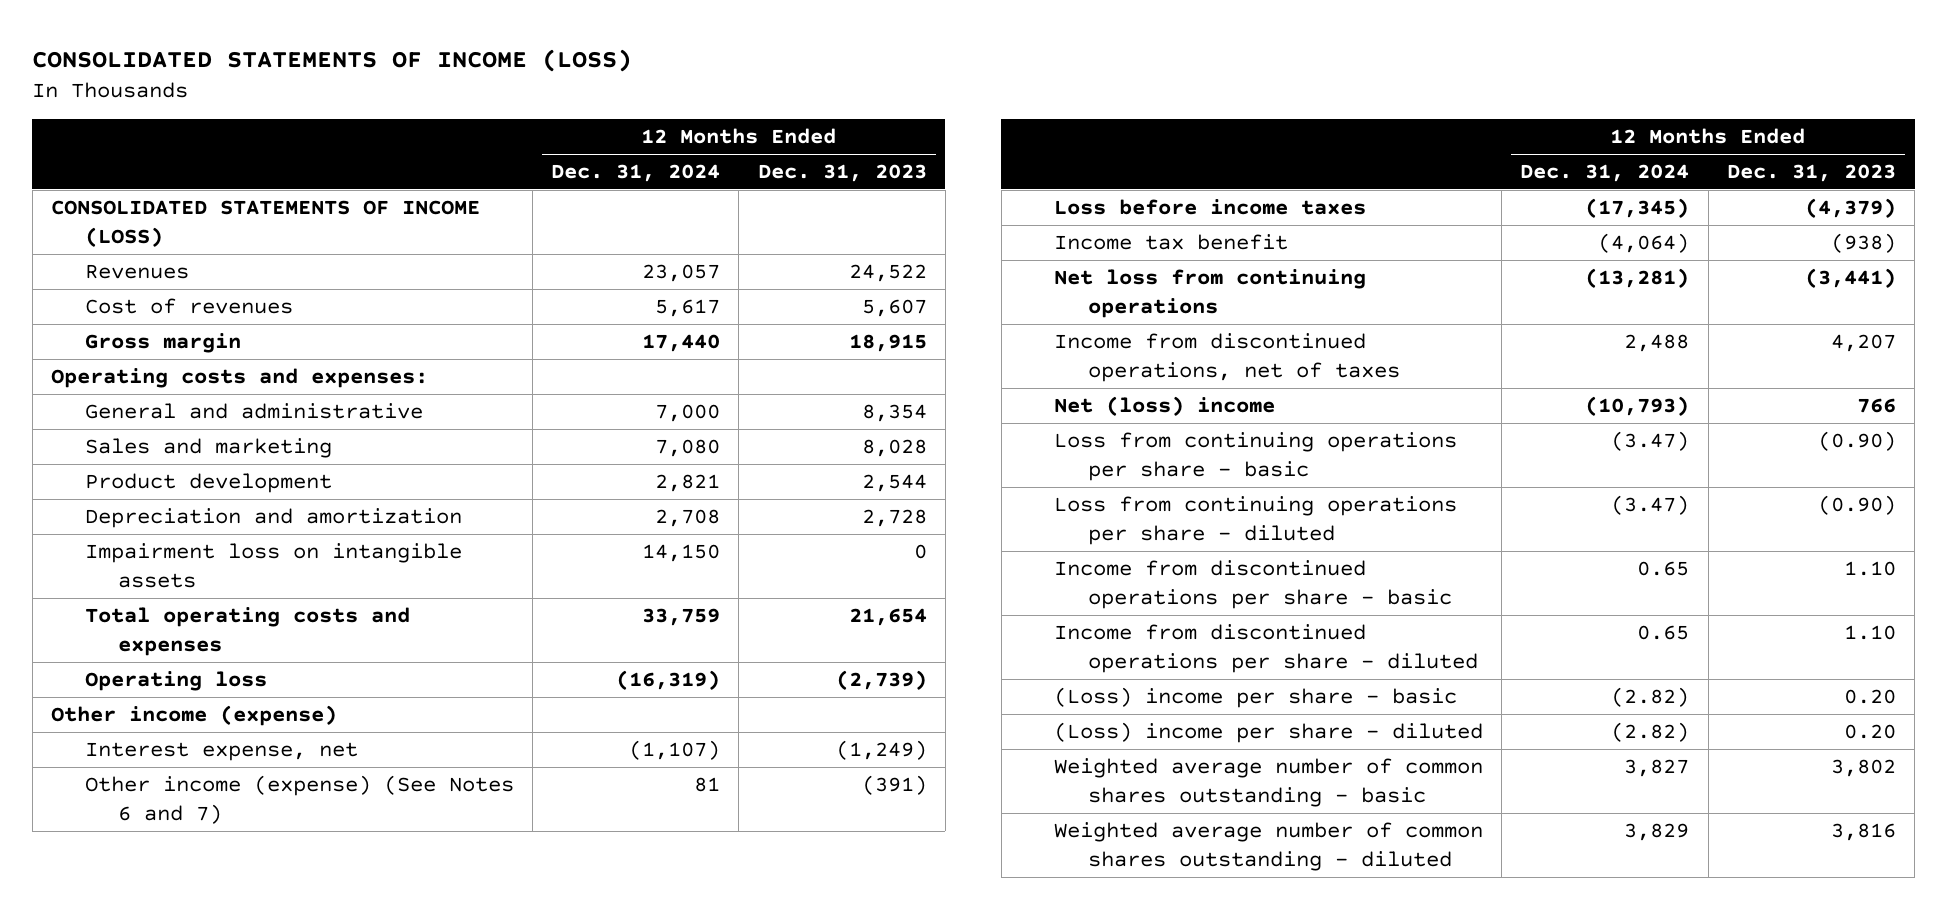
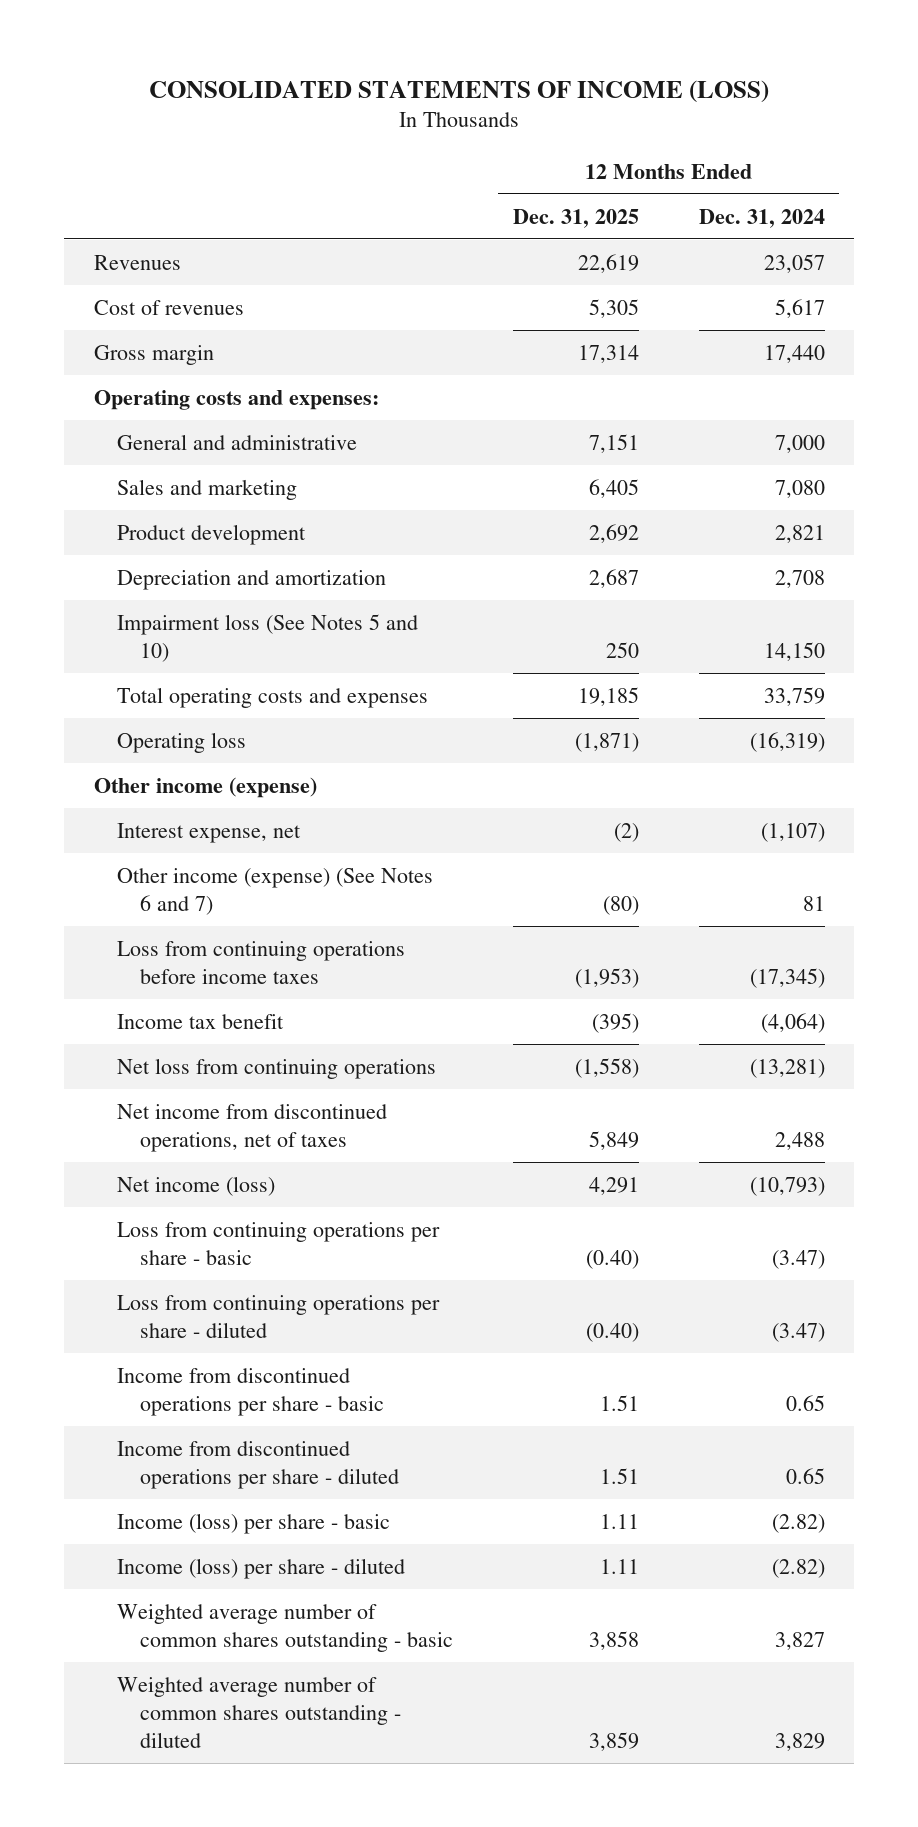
- | 12 Months Ended Dec. 31, 2024 | 12 Months Ended Dec. 31, 2023
+ | 12 Months Ended Dec. 31, 2025 | 12 Months Ended Dec. 31, 2024
- CONSOLIDATED STATEMENTS OF INCOME (LOSS)
- Impairment loss on intangible assets | 14,150 | 0
+ Impairment loss (See Notes 5 and 10) | 250 | 14,150
- Loss before income taxes | (17,345) | (4,379)
+ Loss from continuing operations before income taxes | (1,953) | (17,345)
- Income from discontinued operations, net of taxes | 2,488 | 4,207
- Net (loss) income | (10,793) | 766
+ Net income from discontinued operations, net of taxes | 5,849 | 2,488
+ Net income (loss) | 4,291 | (10,793)
- (Loss) income per share - basic | (2.82) | 0.20
- (Loss) income per share - diluted | (2.82) | 0.20
+ Income (loss) per share - basic | 1.11 | (2.82)
+ Income (loss) per share - diluted | 1.11 | (2.82)

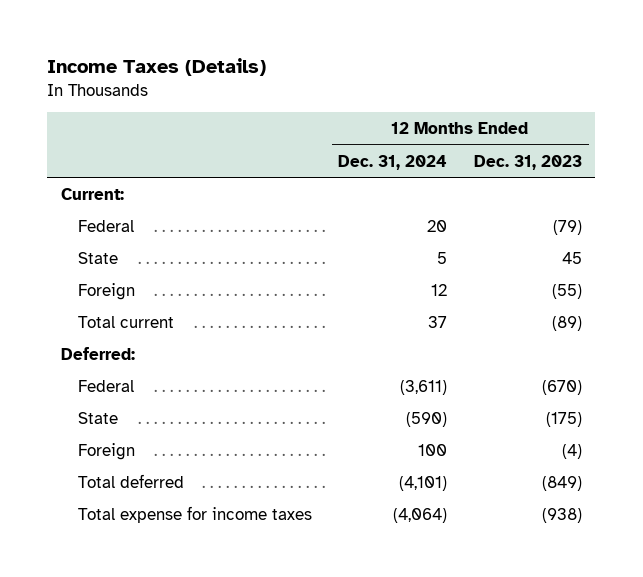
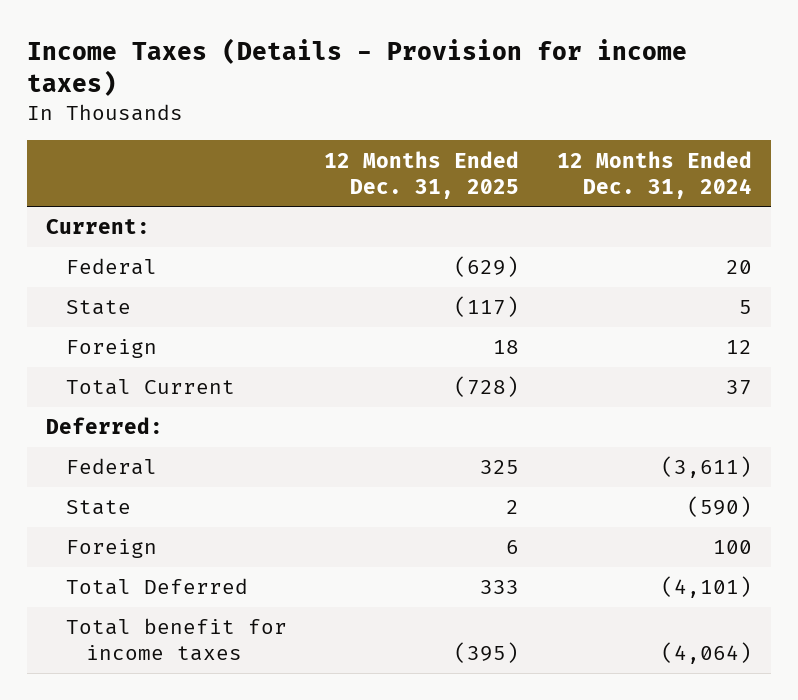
- Income Taxes (Details)
+ Income Taxes (Details - Provision for income taxes)
- | 12 Months Ended Dec. 31, 2024 | 12 Months Ended Dec. 31, 2023
+ | 12 Months Ended Dec. 31, 2025 | 12 Months Ended Dec. 31, 2024
- Total current | 37 | (89)
+ Total Current | (728) | 37
- Total deferred | (4,101) | (849)
- Total expense for income taxes | (4,064) | (938)
+ Total Deferred | 333 | (4,101)
+ Total benefit for income taxes | (395) | (4,064)

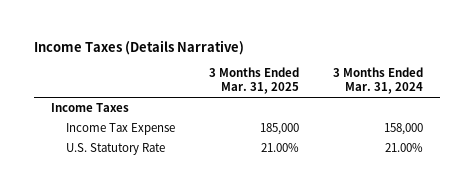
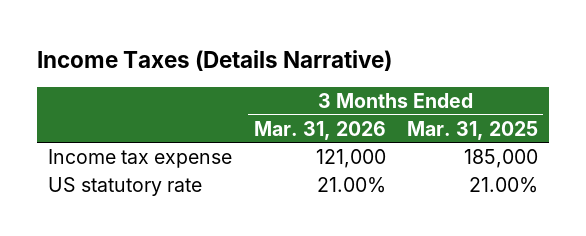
- | 3 Months Ended Mar. 31, 2025 | 3 Months Ended Mar. 31, 2024
+ | 3 Months Ended Mar. 31, 2026 | 3 Months Ended Mar. 31, 2025
- Income Taxes
- Income Tax Expense | 185,000 | 158,000
- U.S. Statutory Rate | 21.00% | 21.00%
+ Income tax expense | 121,000 | 185,000
+ US statutory rate | 21.00% | 21.00%

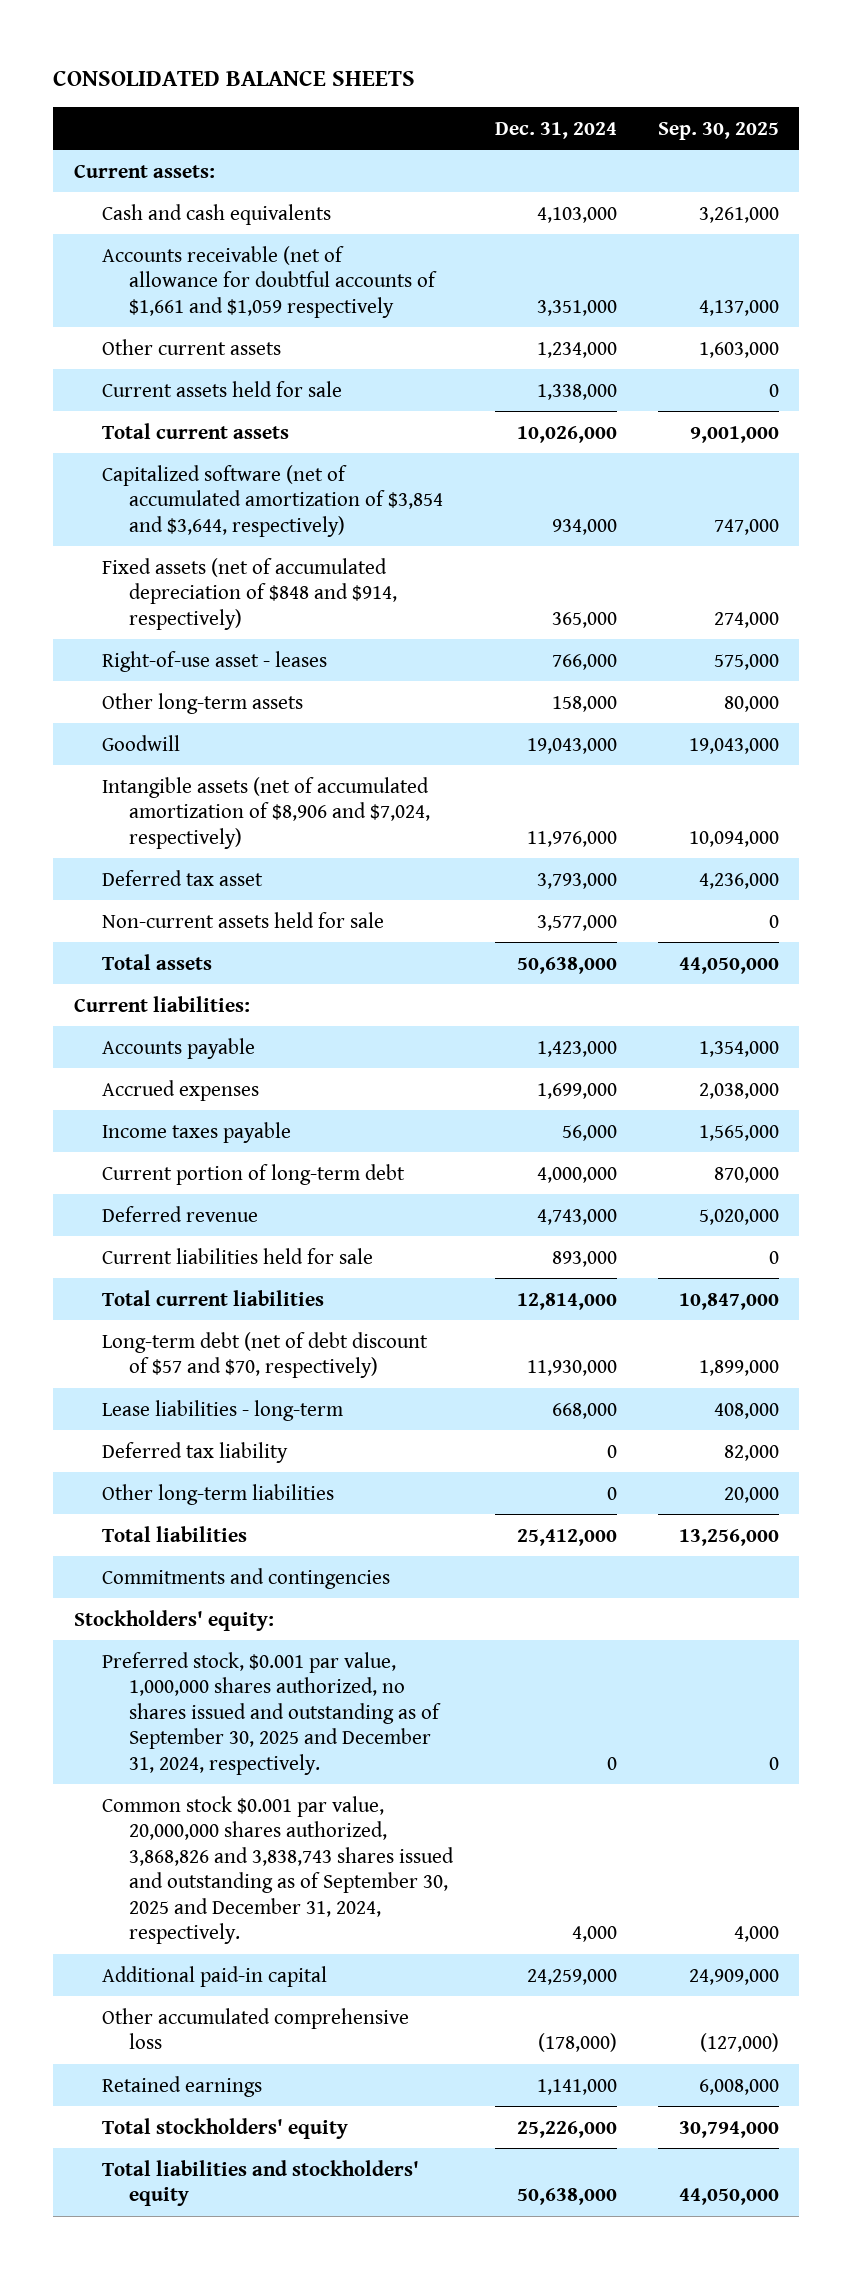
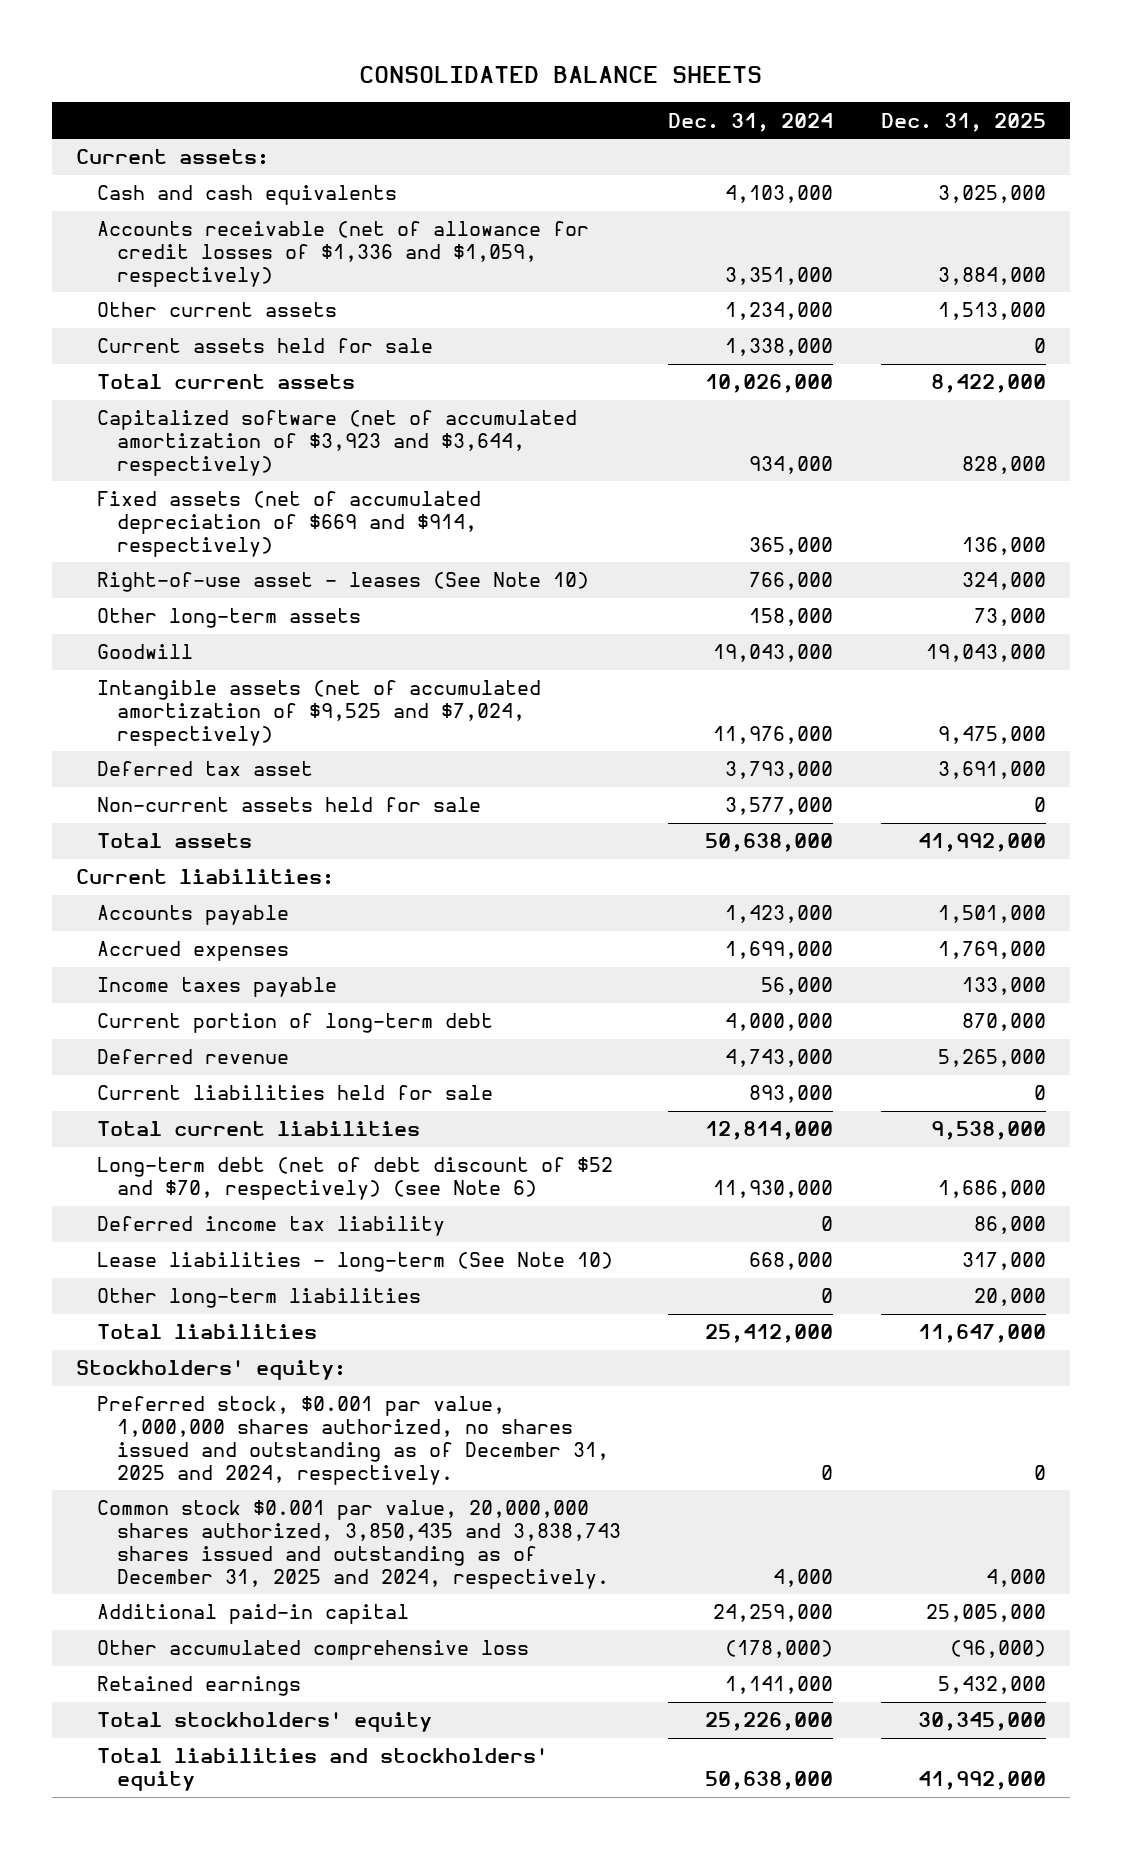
- | Dec. 31, 2024 | Sep. 30, 2025
+ | Dec. 31, 2024 | Dec. 31, 2025
- Accounts receivable (net of allowance for doubtful accounts of $1,661 and $1,059 respectively | 3,351,000 | 4,137,000
+ Accounts receivable (net of allowance for credit losses of $1,336 and $1,059, respectively) | 3,351,000 | 3,884,000
- Capitalized software (net of accumulated amortization of $3,854 and $3,644, respectively) | 934,000 | 747,000
- Fixed assets (net of accumulated depreciation of $848 and $914, respectively) | 365,000 | 274,000
- Right-of-use asset - leases | 766,000 | 575,000
+ Capitalized software (net of accumulated amortization of $3,923 and $3,644, respectively) | 934,000 | 828,000
+ Fixed assets (net of accumulated depreciation of $669 and $914, respectively) | 365,000 | 136,000
+ Right-of-use asset - leases (See Note 10) | 766,000 | 324,000
- Intangible assets (net of accumulated amortization of $8,906 and $7,024, respectively) | 11,976,000 | 10,094,000
+ Intangible assets (net of accumulated amortization of $9,525 and $7,024, respectively) | 11,976,000 | 9,475,000
- Long-term debt (net of debt discount of $57 and $70, respectively) | 11,930,000 | 1,899,000
- Lease liabilities - long-term | 668,000 | 408,000
- Deferred tax liability | 0 | 82,000
+ Long-term debt (net of debt discount of $52 and $70, respectively) (see Note 6) | 11,930,000 | 1,686,000
+ Deferred income tax liability | 0 | 86,000
+ Lease liabilities - long-term (See Note 10) | 668,000 | 317,000
- Commitments and contingencies
- Preferred stock, $0.001 par value, 1,000,000 shares authorized, no shares issued and outstanding as of September 30, 2025 and December 31, 2024, respectively. | 0 | 0
- Common stock $0.001 par value, 20,000,000 shares authorized, 3,868,826 and 3,838,743 shares issued and outstanding as of September 30, 2025 and December 31, 2024, respectively. | 4,000 | 4,000
+ Preferred stock, $0.001 par value, 1,000,000 shares authorized, no shares issued and outstanding as of December 31, 2025 and 2024, respectively. | 0 | 0
+ Common stock $0.001 par value, 20,000,000 shares authorized, 3,850,435 and 3,838,743 shares issued and outstanding as of December 31, 2025 and 2024, respectively. | 4,000 | 4,000

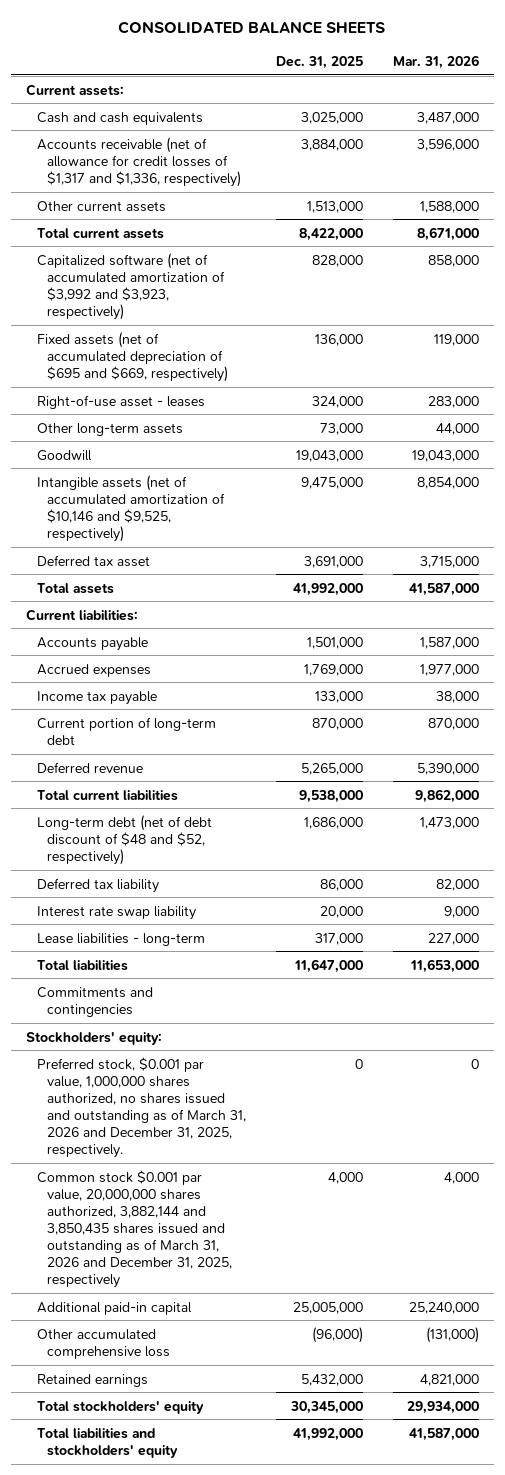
- | Dec. 31, 2024 | Dec. 31, 2025
+ | Dec. 31, 2025 | Mar. 31, 2026
- Accounts receivable (net of allowance for credit losses of $1,336 and $1,059, respectively) | 3,351,000 | 3,884,000
+ Accounts receivable (net of allowance for credit losses of $1,317 and $1,336, respectively) | 3,884,000 | 3,596,000
- Current assets held for sale | 1,338,000 | 0
- Capitalized software (net of accumulated amortization of $3,923 and $3,644, respectively) | 934,000 | 828,000
- Fixed assets (net of accumulated depreciation of $669 and $914, respectively) | 365,000 | 136,000
- Right-of-use asset - leases (See Note 10) | 766,000 | 324,000
+ Capitalized software (net of accumulated amortization of $3,992 and $3,923, respectively) | 828,000 | 858,000
+ Fixed assets (net of accumulated depreciation of $695 and $669, respectively) | 136,000 | 119,000
+ Right-of-use asset - leases | 324,000 | 283,000
- Intangible assets (net of accumulated amortization of $9,525 and $7,024, respectively) | 11,976,000 | 9,475,000
+ Intangible assets (net of accumulated amortization of $10,146 and $9,525, respectively) | 9,475,000 | 8,854,000
- Non-current assets held for sale | 3,577,000 | 0
- Income taxes payable | 56,000 | 133,000
+ Income tax payable | 133,000 | 38,000
- Current liabilities held for sale | 893,000 | 0
- Long-term debt (net of debt discount of $52 and $70, respectively) (see Note 6) | 11,930,000 | 1,686,000
- Deferred income tax liability | 0 | 86,000
- Lease liabilities - long-term (See Note 10) | 668,000 | 317,000
- Other long-term liabilities | 0 | 20,000
+ Long-term debt (net of debt discount of $48 and $52, respectively) | 1,686,000 | 1,473,000
+ Deferred tax liability | 86,000 | 82,000
+ Interest rate swap liability | 20,000 | 9,000
+ Lease liabilities - long-term | 317,000 | 227,000
+ Commitments and contingencies
- Preferred stock, $0.001 par value, 1,000,000 shares authorized, no shares issued and outstanding as of December 31, 2025 and 2024, respectively. | 0 | 0
- Common stock $0.001 par value, 20,000,000 shares authorized, 3,850,435 and 3,838,743 shares issued and outstanding as of December 31, 2025 and 2024, respectively. | 4,000 | 4,000
+ Preferred stock, $0.001 par value, 1,000,000 shares authorized, no shares issued and outstanding as of March 31, 2026 and December 31, 2025, respectively. | 0 | 0
+ Common stock $0.001 par value, 20,000,000 shares authorized, 3,882,144 and 3,850,435 shares issued and outstanding as of March 31, 2026 and December 31, 2025, respectively | 4,000 | 4,000

